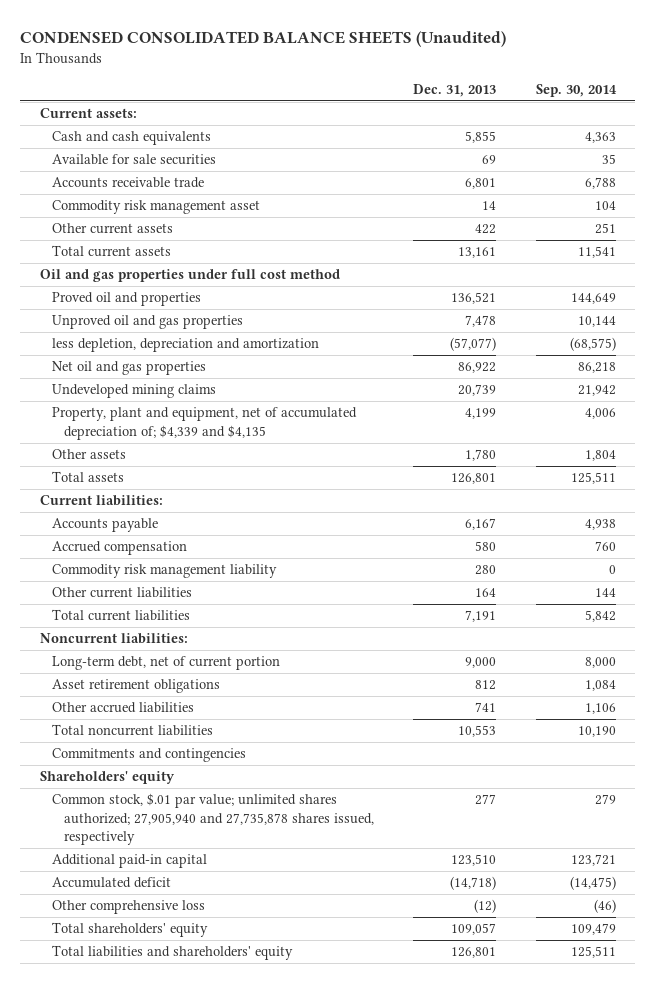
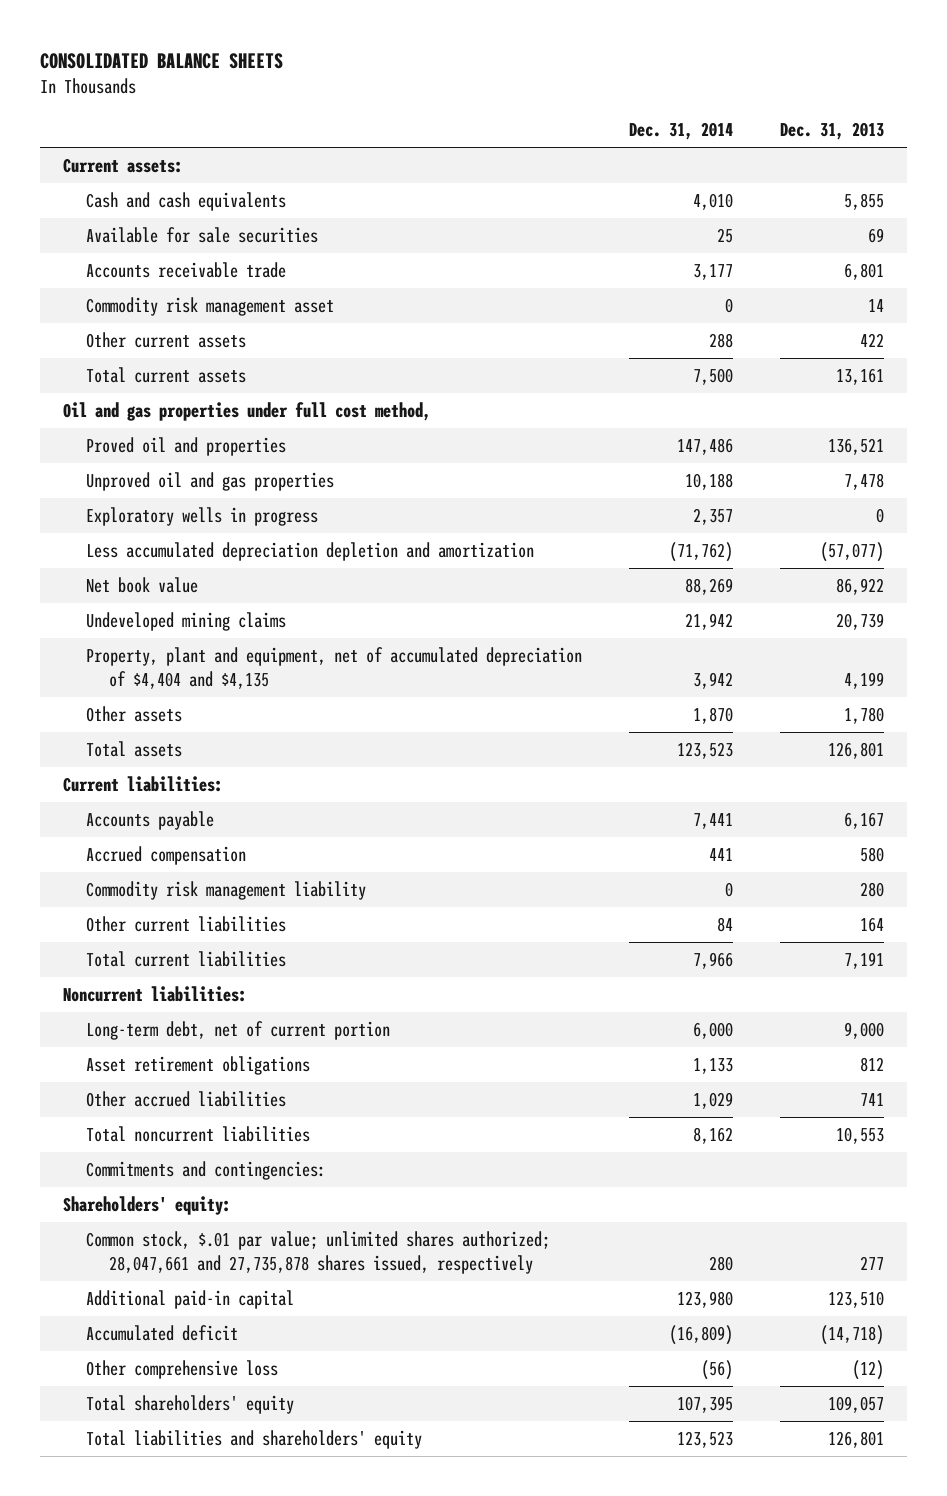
- CONDENSED CONSOLIDATED BALANCE SHEETS (Unaudited)
+ CONSOLIDATED BALANCE SHEETS
- | Dec. 31, 2013 | Sep. 30, 2014
+ | Dec. 31, 2014 | Dec. 31, 2013
- Oil and gas properties under full cost method
+ Oil and gas properties under full cost method,
- less depletion, depreciation and amortization | (57,077) | (68,575)
- Net oil and gas properties | 86,922 | 86,218
+ Exploratory wells in progress | 2,357 | 0
+ Less accumulated depreciation depletion and amortization | (71,762) | (57,077)
+ Net book value | 88,269 | 86,922
- Property, plant and equipment, net of accumulated depreciation of; $4,339 and $4,135 | 4,199 | 4,006
+ Property, plant and equipment, net of accumulated depreciation of $4,404 and $4,135 | 3,942 | 4,199
- Commitments and contingencies
- Shareholders' equity
- Common stock, $.01 par value; unlimited shares authorized; 27,905,940 and 27,735,878 shares issued, respectively | 277 | 279
+ Commitments and contingencies:
+ Shareholders' equity:
+ Common stock, $.01 par value; unlimited shares authorized; 28,047,661 and 27,735,878 shares issued, respectively | 280 | 277

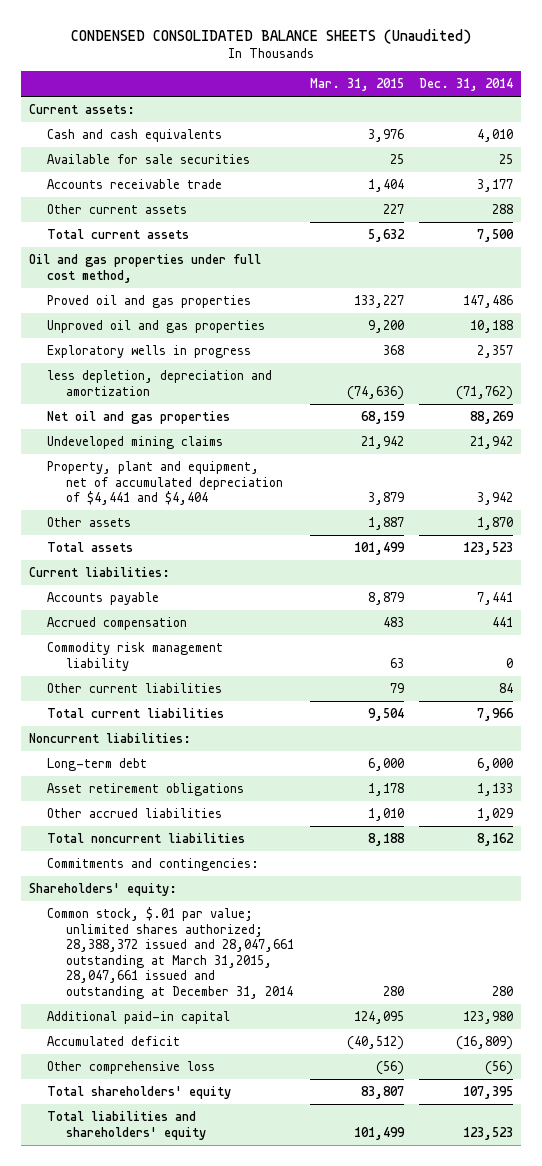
- CONSOLIDATED BALANCE SHEETS
+ CONDENSED CONSOLIDATED BALANCE SHEETS (Unaudited)
- | Dec. 31, 2014 | Dec. 31, 2013
+ | Mar. 31, 2015 | Dec. 31, 2014
- Commodity risk management asset | 0 | 14
- Proved oil and properties | 147,486 | 136,521
+ Proved oil and gas properties | 133,227 | 147,486
- Less accumulated depreciation depletion and amortization | (71,762) | (57,077)
- Net book value | 88,269 | 86,922
+ less depletion, depreciation and amortization | (74,636) | (71,762)
+ Net oil and gas properties | 68,159 | 88,269
- Property, plant and equipment, net of accumulated depreciation of $4,404 and $4,135 | 3,942 | 4,199
+ Property, plant and equipment, net of accumulated depreciation of $4,441 and $4,404 | 3,879 | 3,942
- Long-term debt, net of current portion | 6,000 | 9,000
+ Long-term debt | 6,000 | 6,000
- Common stock, $.01 par value; unlimited shares authorized; 28,047,661 and 27,735,878 shares issued, respectively | 280 | 277
+ Common stock, $.01 par value; unlimited shares authorized; 28,388,372 issued and 28,047,661 outstanding at March 31,2015, 28,047,661 issued and outstanding at December 31, 2014 | 280 | 280

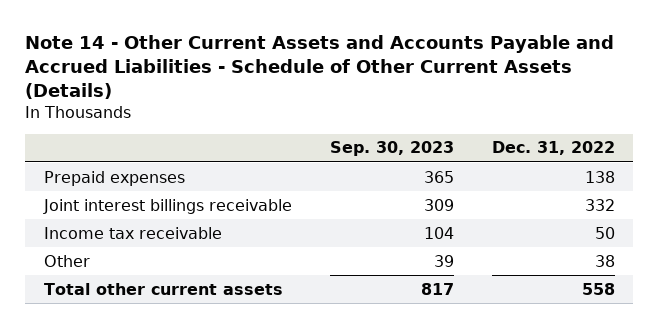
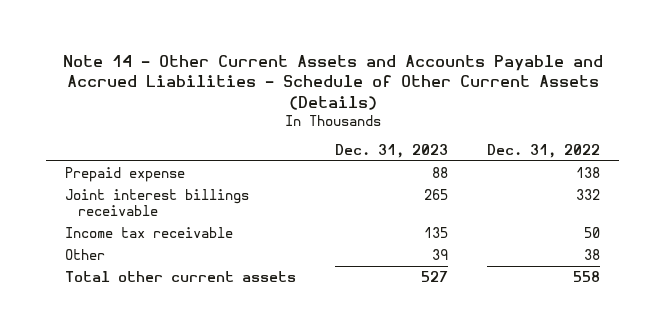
- | Sep. 30, 2023 | Dec. 31, 2022
+ | Dec. 31, 2023 | Dec. 31, 2022
- Prepaid expenses | 365 | 138
+ Prepaid expense | 88 | 138

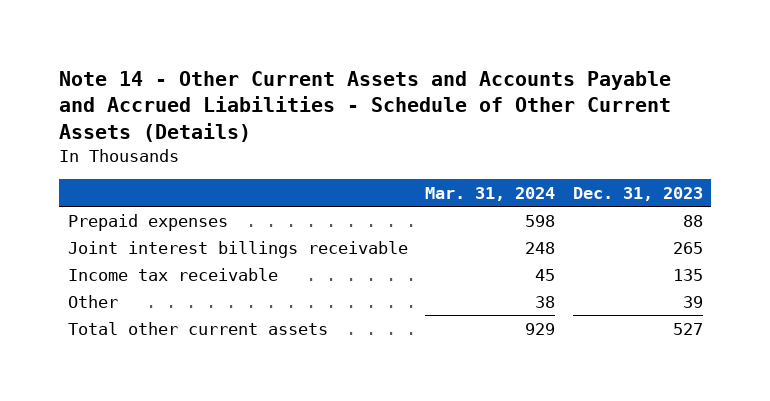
- | Dec. 31, 2023 | Dec. 31, 2022
+ | Mar. 31, 2024 | Dec. 31, 2023
- Prepaid expense | 88 | 138
+ Prepaid expenses | 598 | 88

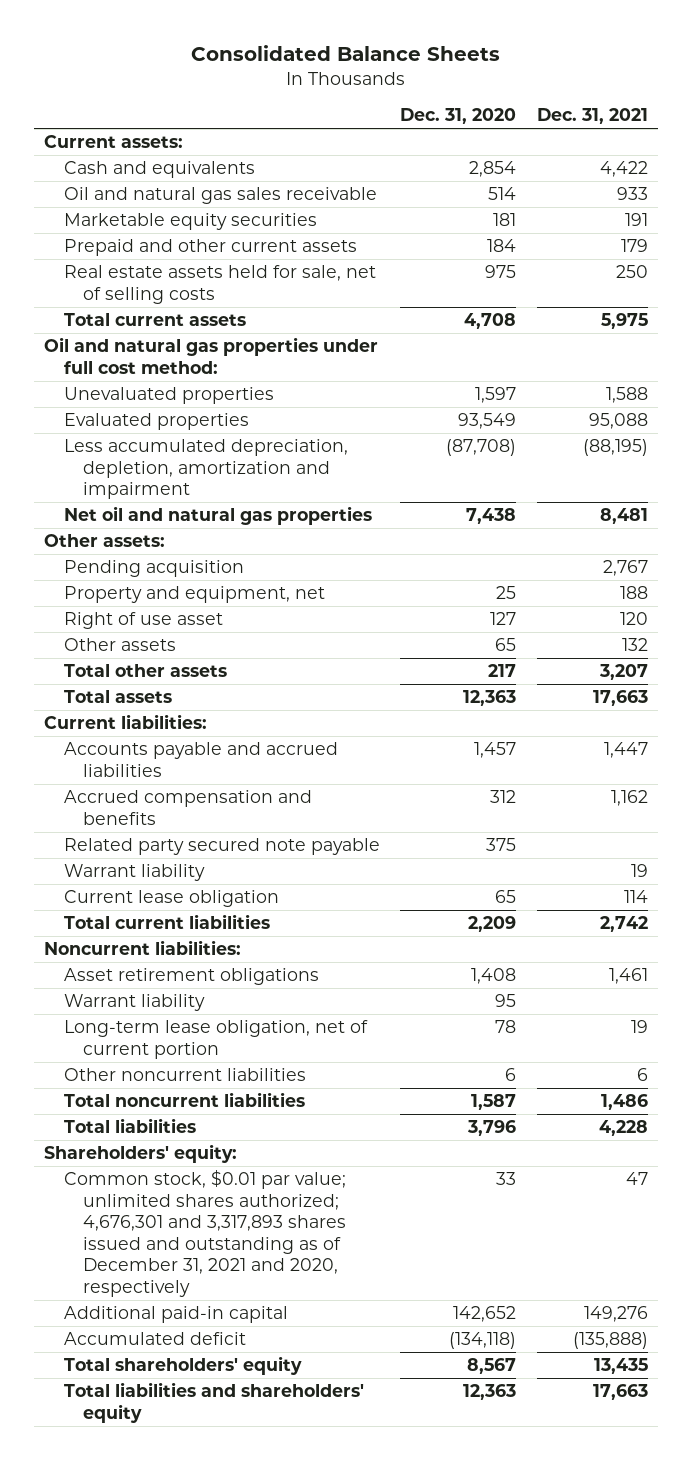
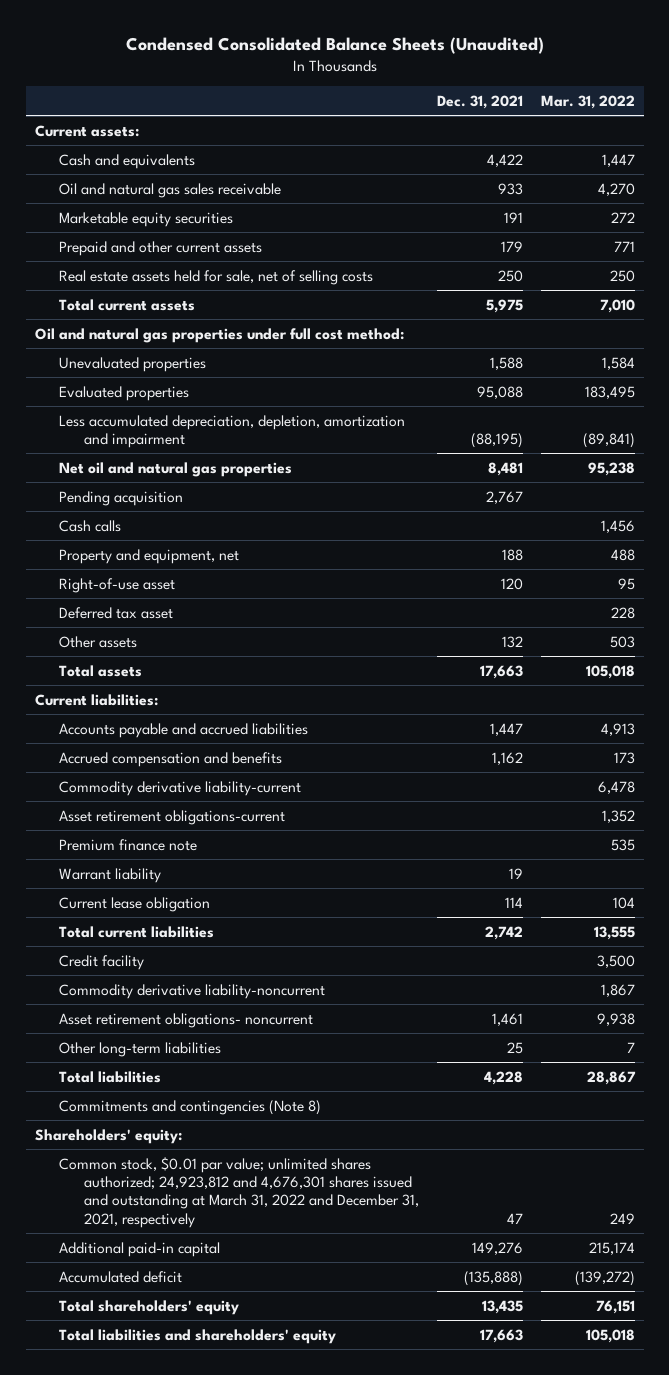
- Consolidated Balance Sheets
+ Condensed Consolidated Balance Sheets (Unaudited)
- | Dec. 31, 2020 | Dec. 31, 2021
+ | Dec. 31, 2021 | Mar. 31, 2022
- Other assets:
+ Cash calls | | 1,456
- Right of use asset | 127 | 120
+ Right-of-use asset | 120 | 95
+ Deferred tax asset | | 228
- Total other assets | 217 | 3,207
- Related party secured note payable | 375 |
+ Commodity derivative liability-current | | 6,478
+ Asset retirement obligations-current | | 1,352
+ Premium finance note | | 535
- Noncurrent liabilities:
- Asset retirement obligations | 1,408 | 1,461
- Warrant liability | 95 |
- Long-term lease obligation, net of current portion | 78 | 19
- Other noncurrent liabilities | 6 | 6
- Total noncurrent liabilities | 1,587 | 1,486
+ Credit facility | | 3,500
+ Commodity derivative liability-noncurrent | | 1,867
+ Asset retirement obligations- noncurrent | 1,461 | 9,938
+ Other long-term liabilities | 25 | 7
+ Commitments and contingencies (Note 8)
- Common stock, $0.01 par value; unlimited shares authorized; 4,676,301 and 3,317,893 shares issued and outstanding as of December 31, 2021 and 2020, respectively | 33 | 47
+ Common stock, $0.01 par value; unlimited shares authorized; 24,923,812 and 4,676,301 shares issued and outstanding at March 31, 2022 and December 31, 2021, respectively | 47 | 249

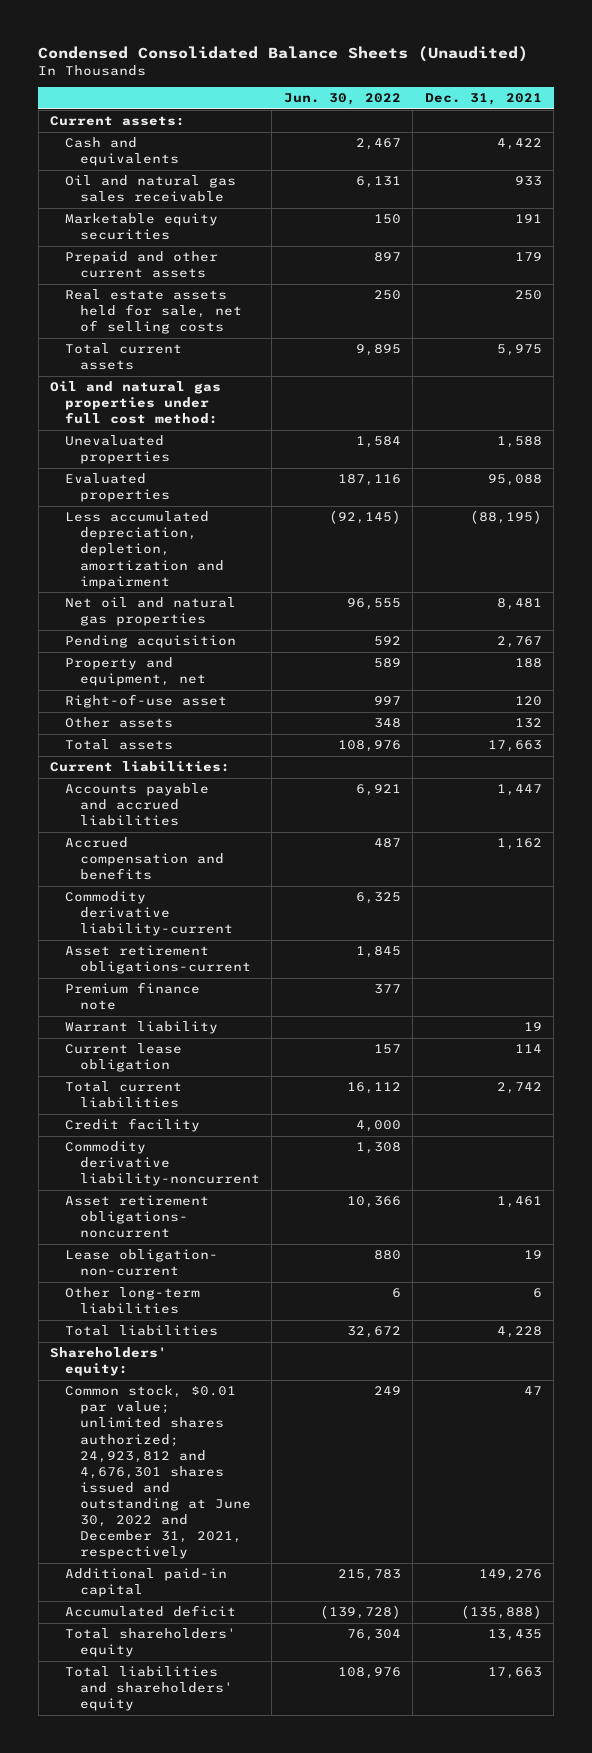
- | Dec. 31, 2021 | Mar. 31, 2022
+ | Jun. 30, 2022 | Dec. 31, 2021
- Cash calls | | 1,456
- Deferred tax asset | | 228
- Other long-term liabilities | 25 | 7
+ Lease obligation- non-current | 880 | 19
+ Other long-term liabilities | 6 | 6
- Commitments and contingencies (Note 8)
- Common stock, $0.01 par value; unlimited shares authorized; 24,923,812 and 4,676,301 shares issued and outstanding at March 31, 2022 and December 31, 2021, respectively | 47 | 249
+ Common stock, $0.01 par value; unlimited shares authorized; 24,923,812 and 4,676,301 shares issued and outstanding at June 30, 2022 and December 31, 2021, respectively | 249 | 47

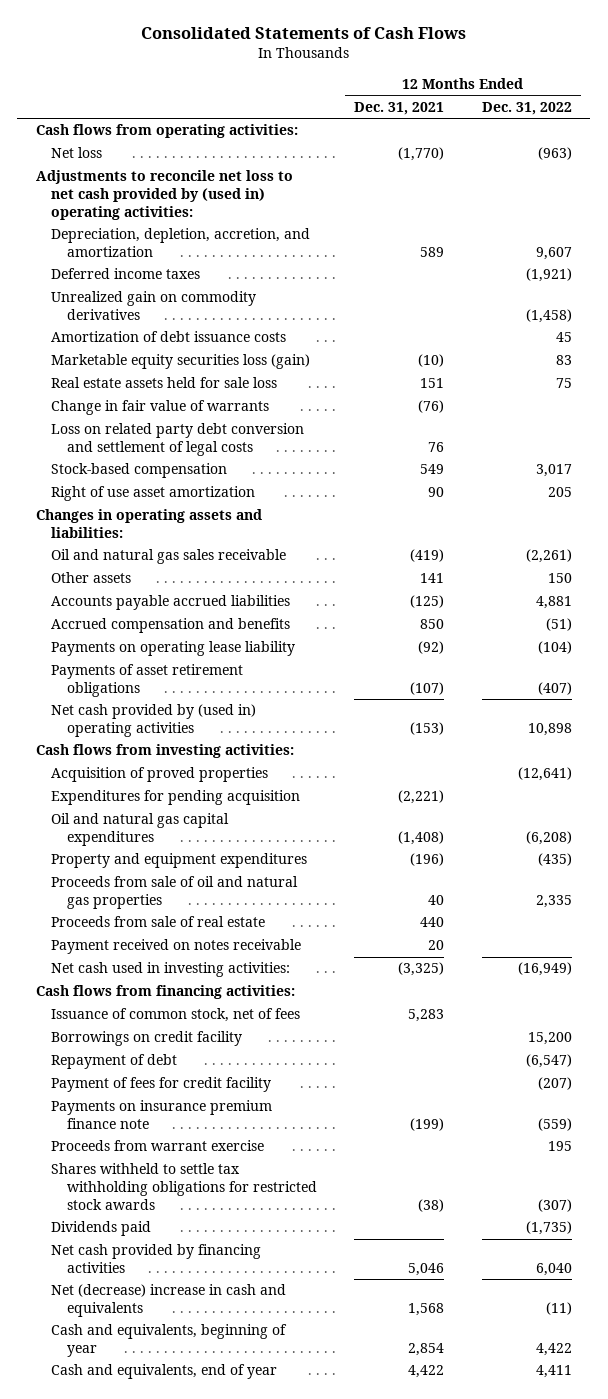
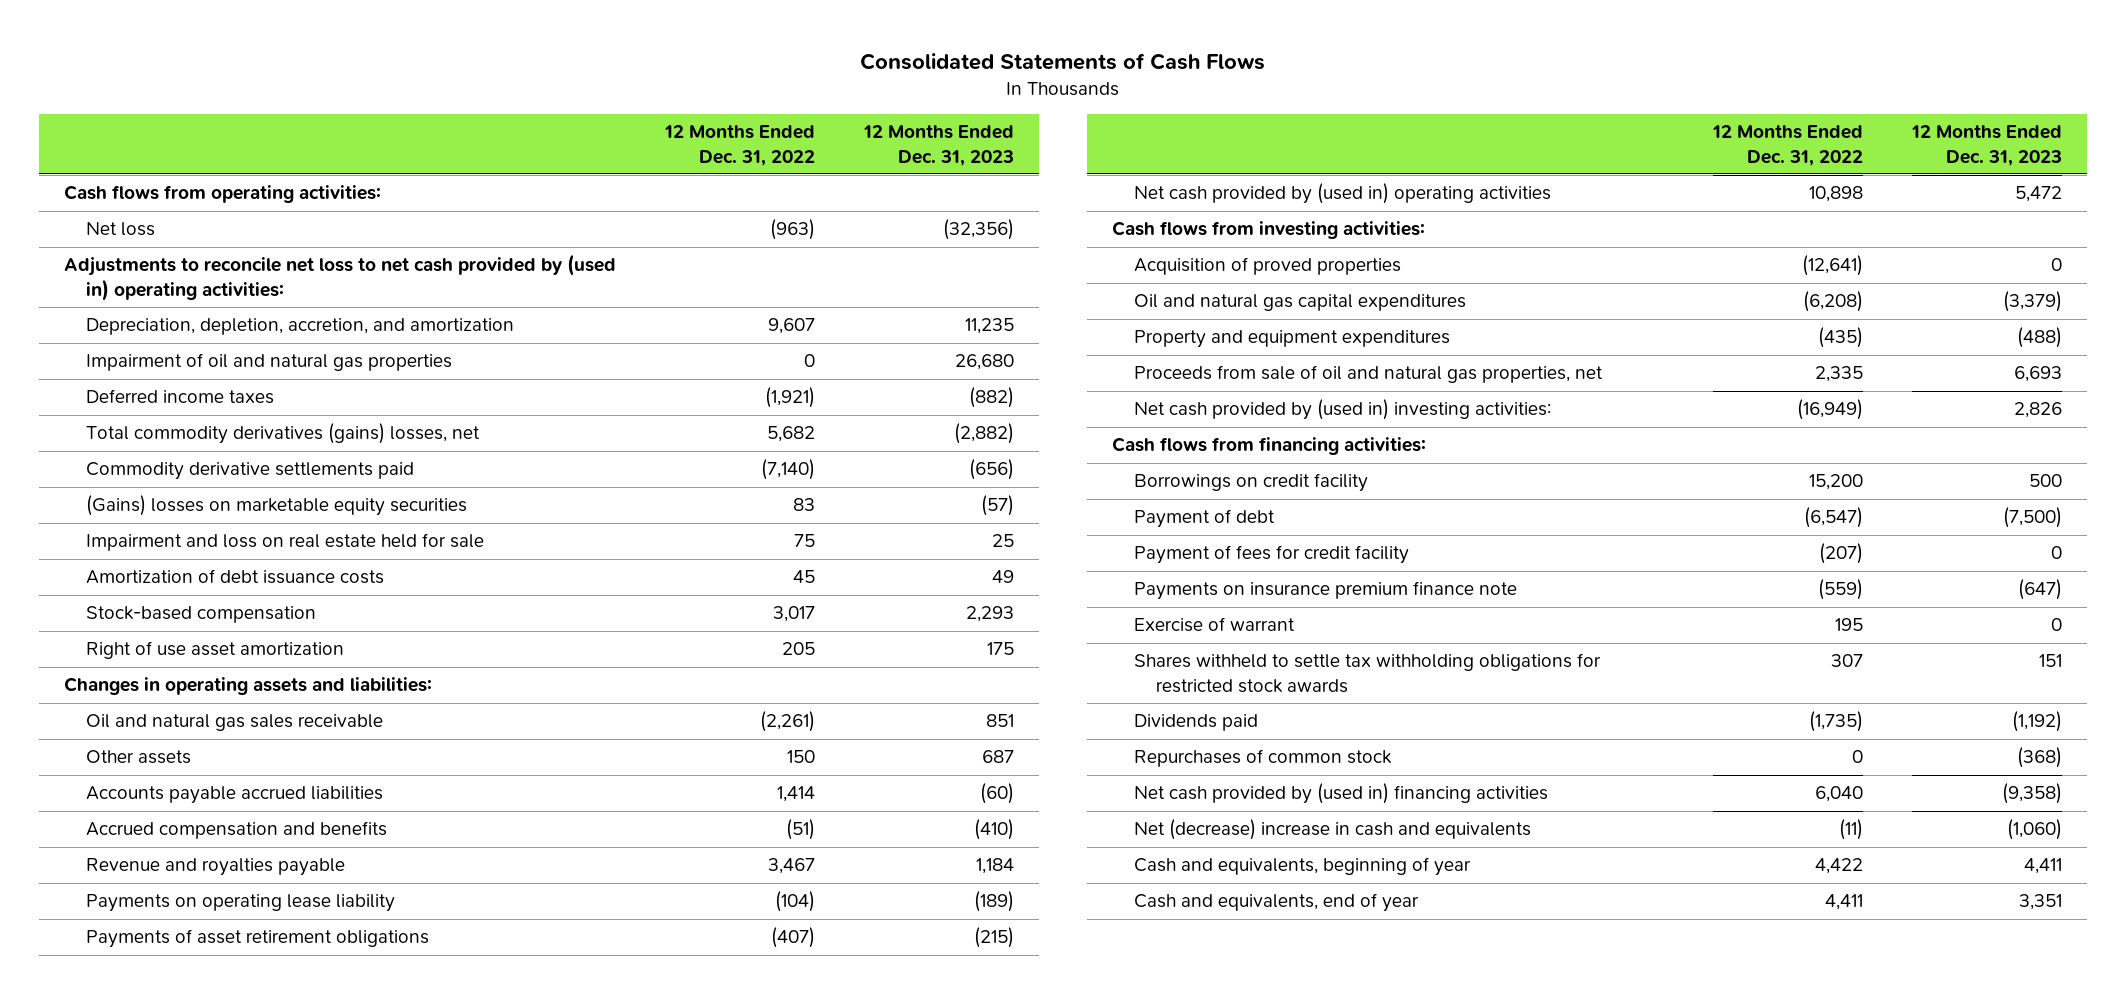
- | 12 Months Ended Dec. 31, 2021 | 12 Months Ended Dec. 31, 2022
+ | 12 Months Ended Dec. 31, 2022 | 12 Months Ended Dec. 31, 2023
+ Impairment of oil and natural gas properties | 0 | 26,680
- Unrealized gain on commodity derivatives | | (1,458)
+ Total commodity derivatives (gains) losses, net | 5,682 | (2,882)
+ Commodity derivative settlements paid | (7,140) | (656)
+ (Gains) losses on marketable equity securities | 83 | (57)
+ Impairment and loss on real estate held for sale | 75 | 25
- Marketable equity securities loss (gain) | (10) | 83
- Real estate assets held for sale loss | 151 | 75
- Change in fair value of warrants | (76) |
- Loss on related party debt conversion and settlement of legal costs | 76 |
- Accounts payable accrued liabilities | (125) | 4,881
+ Accounts payable accrued liabilities | 1,414 | (60)
+ Revenue and royalties payable | 3,467 | 1,184
- Expenditures for pending acquisition | (2,221) |
- Proceeds from sale of oil and natural gas properties | 40 | 2,335
- Proceeds from sale of real estate | 440 |
- Payment received on notes receivable | 20 |
- Net cash used in investing activities: | (3,325) | (16,949)
+ Proceeds from sale of oil and natural gas properties, net | 2,335 | 6,693
+ Net cash provided by (used in) investing activities: | (16,949) | 2,826
- Issuance of common stock, net of fees | 5,283 |
- Repayment of debt | | (6,547)
+ Payment of debt | (6,547) | (7,500)
- Proceeds from warrant exercise | | 195
- Shares withheld to settle tax withholding obligations for restricted stock awards | (38) | (307)
+ Exercise of warrant | 195 | 0
+ Shares withheld to settle tax withholding obligations for restricted stock awards | 307 | 151
- Net cash provided by financing activities | 5,046 | 6,040
+ Repurchases of common stock | 0 | (368)
+ Net cash provided by (used in) financing activities | 6,040 | (9,358)

